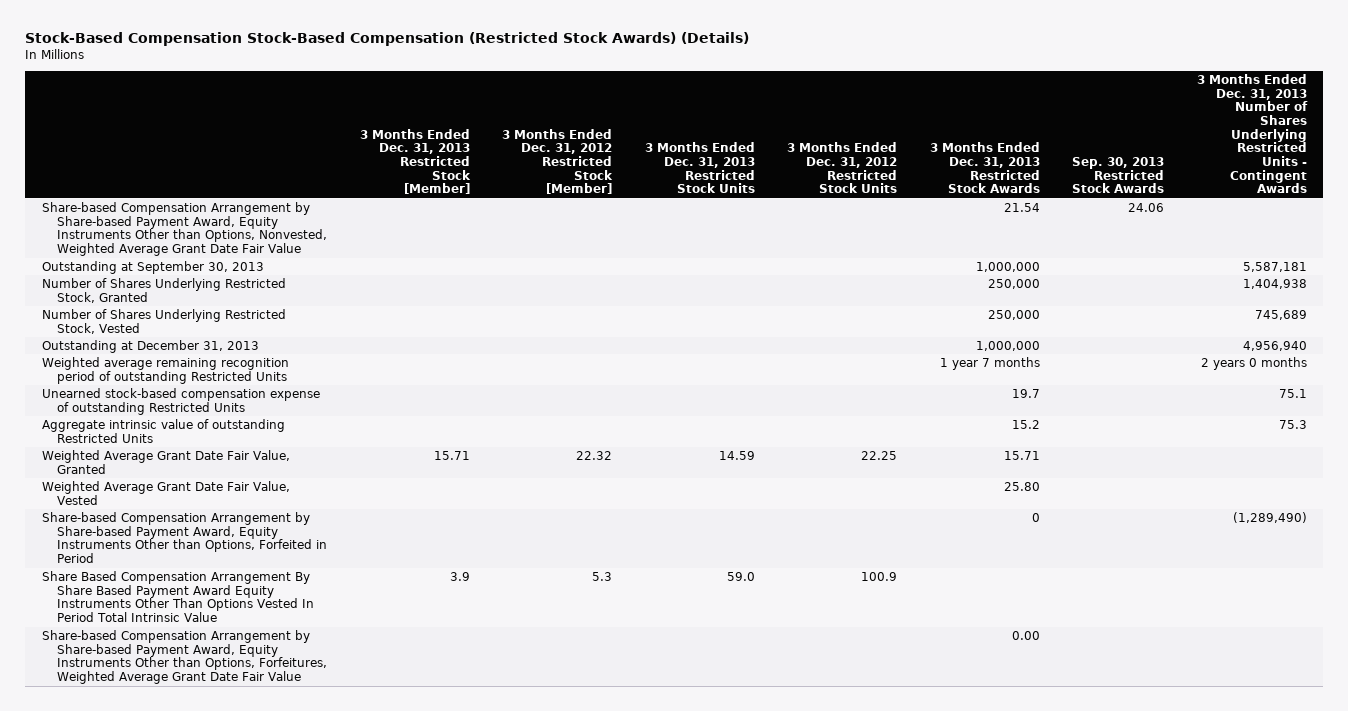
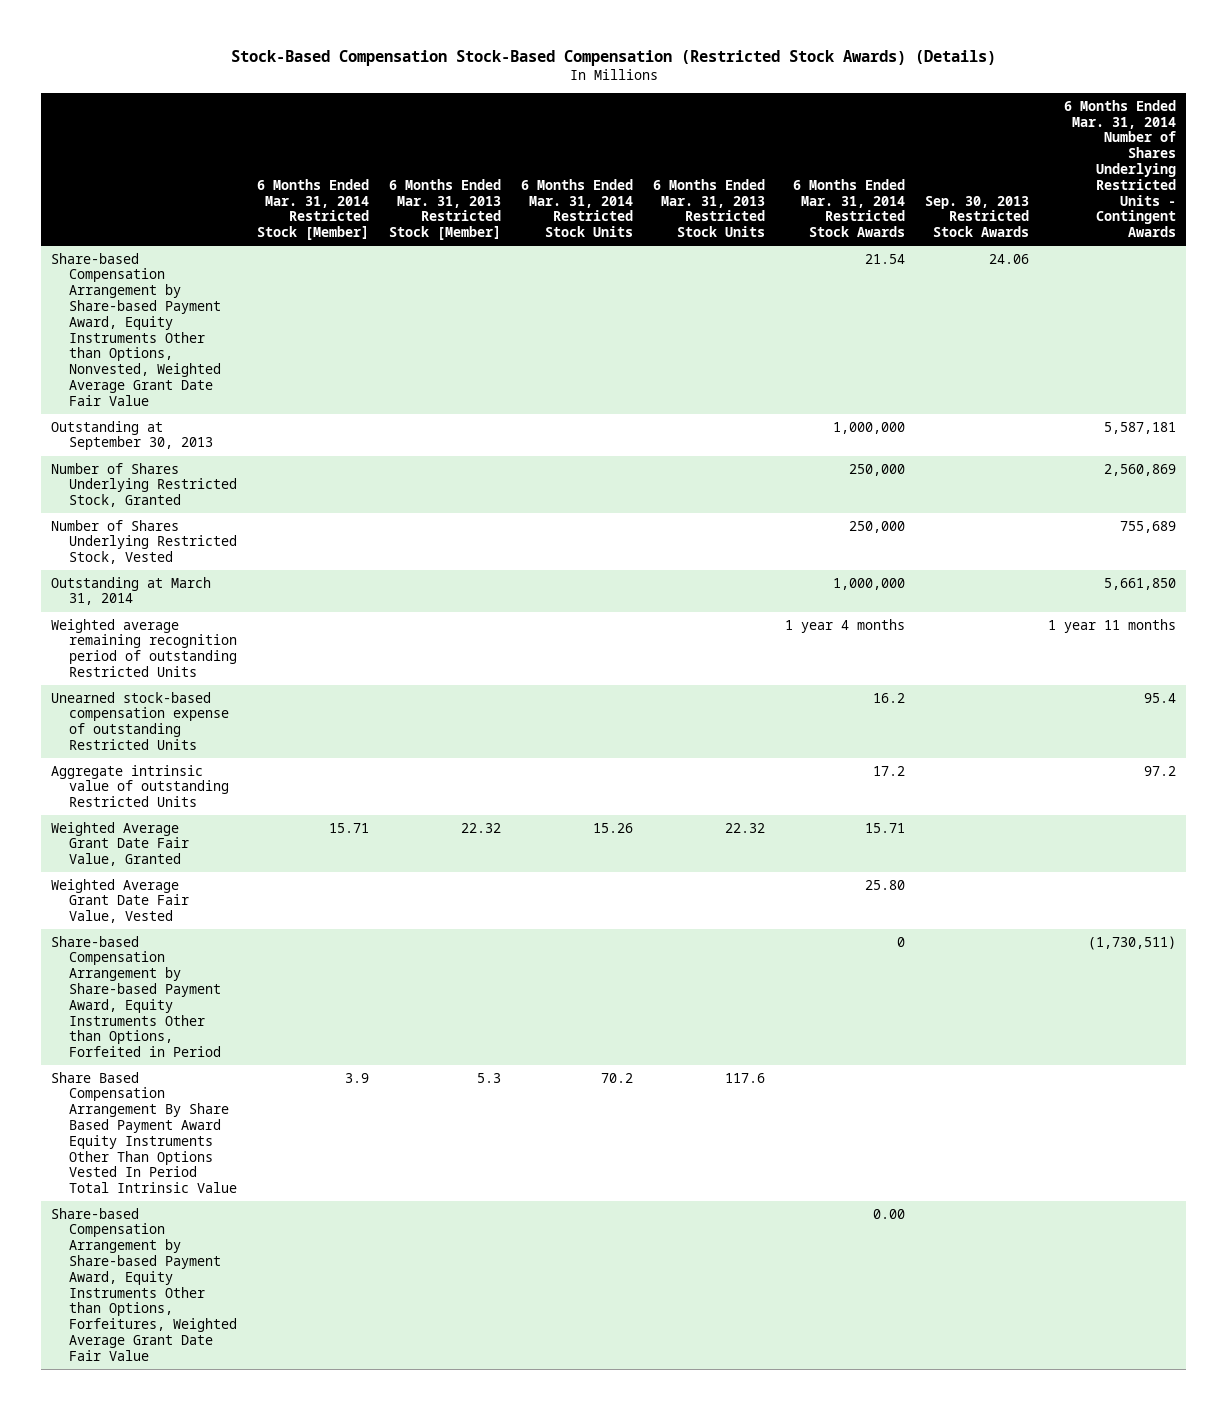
- | 3 Months Ended Dec. 31, 2013 Restricted Stock [Member] | 3 Months Ended Dec. 31, 2012 Restricted Stock [Member] | 3 Months Ended Dec. 31, 2013 Restricted Stock Units | 3 Months Ended Dec. 31, 2012 Restricted Stock Units | 3 Months Ended Dec. 31, 2013 Restricted Stock Awards | Sep. 30, 2013 Restricted Stock Awards | 3 Months Ended Dec. 31, 2013 Number of Shares Underlying Restricted Units - Contingent Awards
+ | 6 Months Ended Mar. 31, 2014 Restricted Stock [Member] | 6 Months Ended Mar. 31, 2013 Restricted Stock [Member] | 6 Months Ended Mar. 31, 2014 Restricted Stock Units | 6 Months Ended Mar. 31, 2013 Restricted Stock Units | 6 Months Ended Mar. 31, 2014 Restricted Stock Awards | Sep. 30, 2013 Restricted Stock Awards | 6 Months Ended Mar. 31, 2014 Number of Shares Underlying Restricted Units - Contingent Awards
- Outstanding at December 31, 2013 | | | | | 1,000,000 | | 4,956,940
+ Outstanding at March 31, 2014 | | | | | 1,000,000 | | 5,661,850

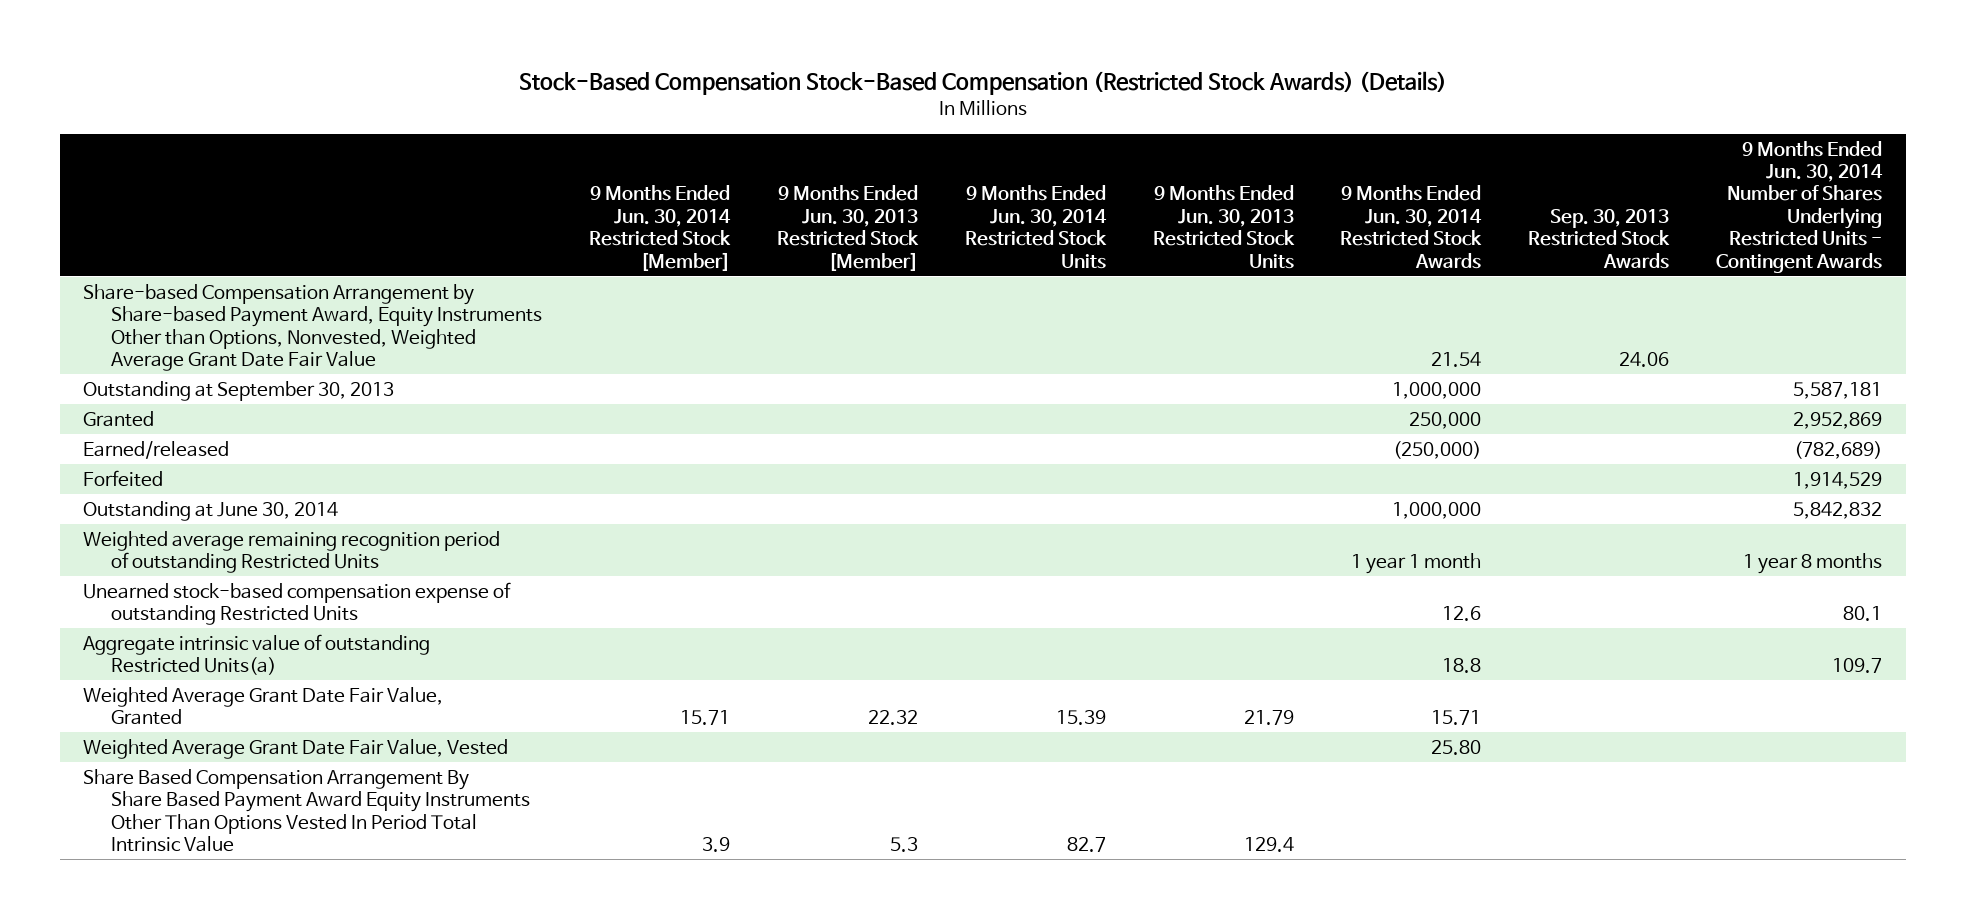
- | 6 Months Ended Mar. 31, 2014 Restricted Stock [Member] | 6 Months Ended Mar. 31, 2013 Restricted Stock [Member] | 6 Months Ended Mar. 31, 2014 Restricted Stock Units | 6 Months Ended Mar. 31, 2013 Restricted Stock Units | 6 Months Ended Mar. 31, 2014 Restricted Stock Awards | Sep. 30, 2013 Restricted Stock Awards | 6 Months Ended Mar. 31, 2014 Number of Shares Underlying Restricted Units - Contingent Awards
+ | 9 Months Ended Jun. 30, 2014 Restricted Stock [Member] | 9 Months Ended Jun. 30, 2013 Restricted Stock [Member] | 9 Months Ended Jun. 30, 2014 Restricted Stock Units | 9 Months Ended Jun. 30, 2013 Restricted Stock Units | 9 Months Ended Jun. 30, 2014 Restricted Stock Awards | Sep. 30, 2013 Restricted Stock Awards | 9 Months Ended Jun. 30, 2014 Number of Shares Underlying Restricted Units - Contingent Awards
- Number of Shares Underlying Restricted Stock, Granted | | | | | 250,000 | | 2,560,869
- Number of Shares Underlying Restricted Stock, Vested | | | | | 250,000 | | 755,689
- Outstanding at March 31, 2014 | | | | | 1,000,000 | | 5,661,850
+ Granted | | | | | 250,000 | | 2,952,869
+ Earned/released | | | | | (250,000) | | (782,689)
+ Forfeited | | | | | | | 1,914,529
+ Outstanding at June 30, 2014 | | | | | 1,000,000 | | 5,842,832
- Aggregate intrinsic value of outstanding Restricted Units | | | | | 17.2 | | 97.2
+ Aggregate intrinsic value of outstanding Restricted Units(a) | | | | | 18.8 | | 109.7
- Share-based Compensation Arrangement by Share-based Payment Award, Equity Instruments Other than Options, Forfeited in Period | | | | | 0 | | (1,730,511)
- Share-based Compensation Arrangement by Share-based Payment Award, Equity Instruments Other than Options, Forfeitures, Weighted Average Grant Date Fair Value | | | | | 0.00 | |

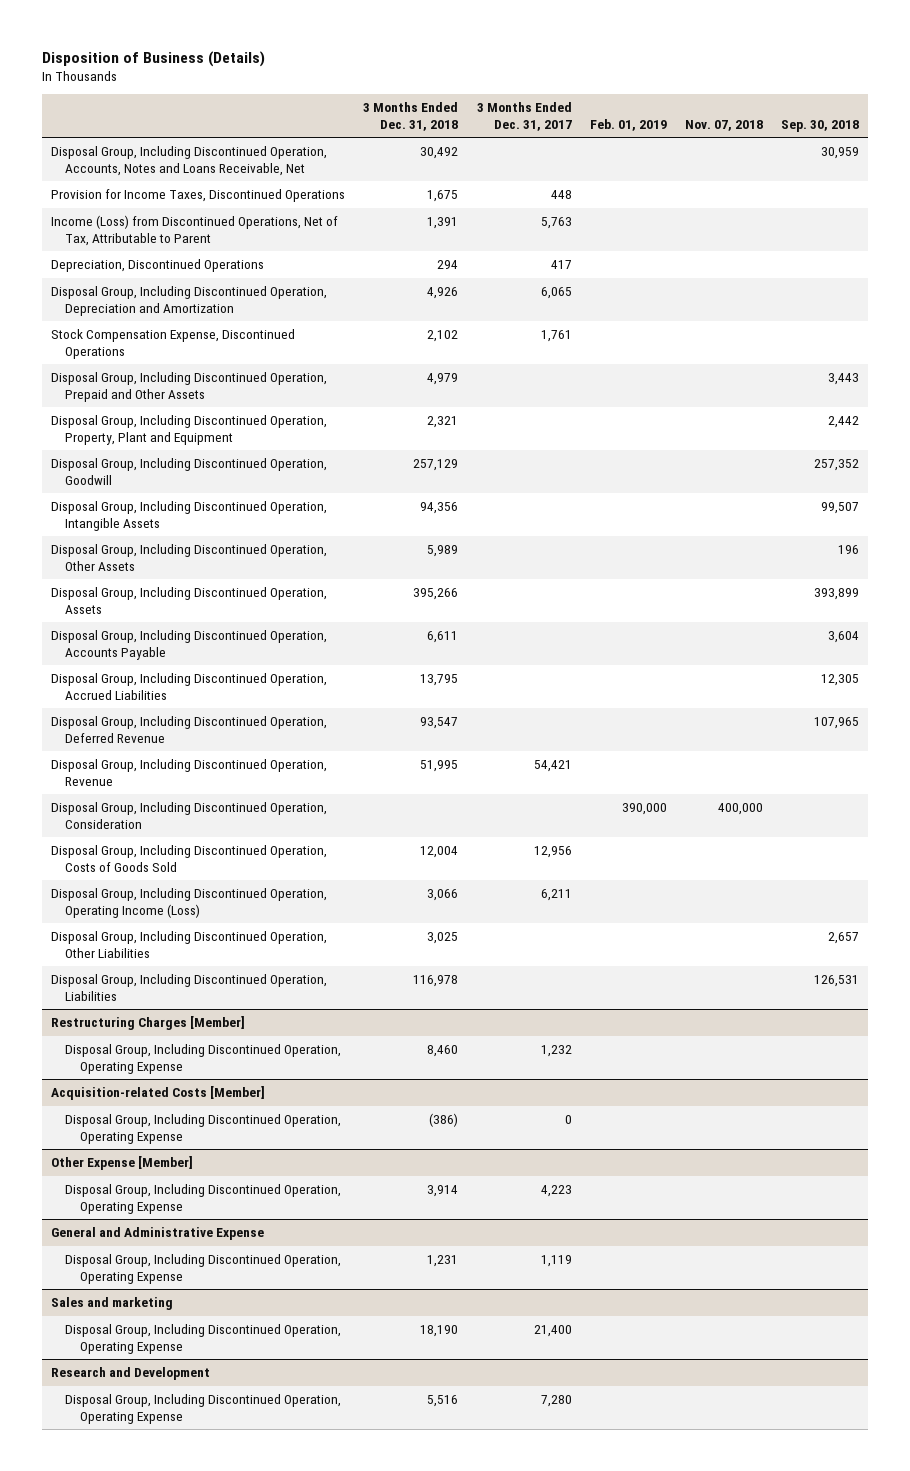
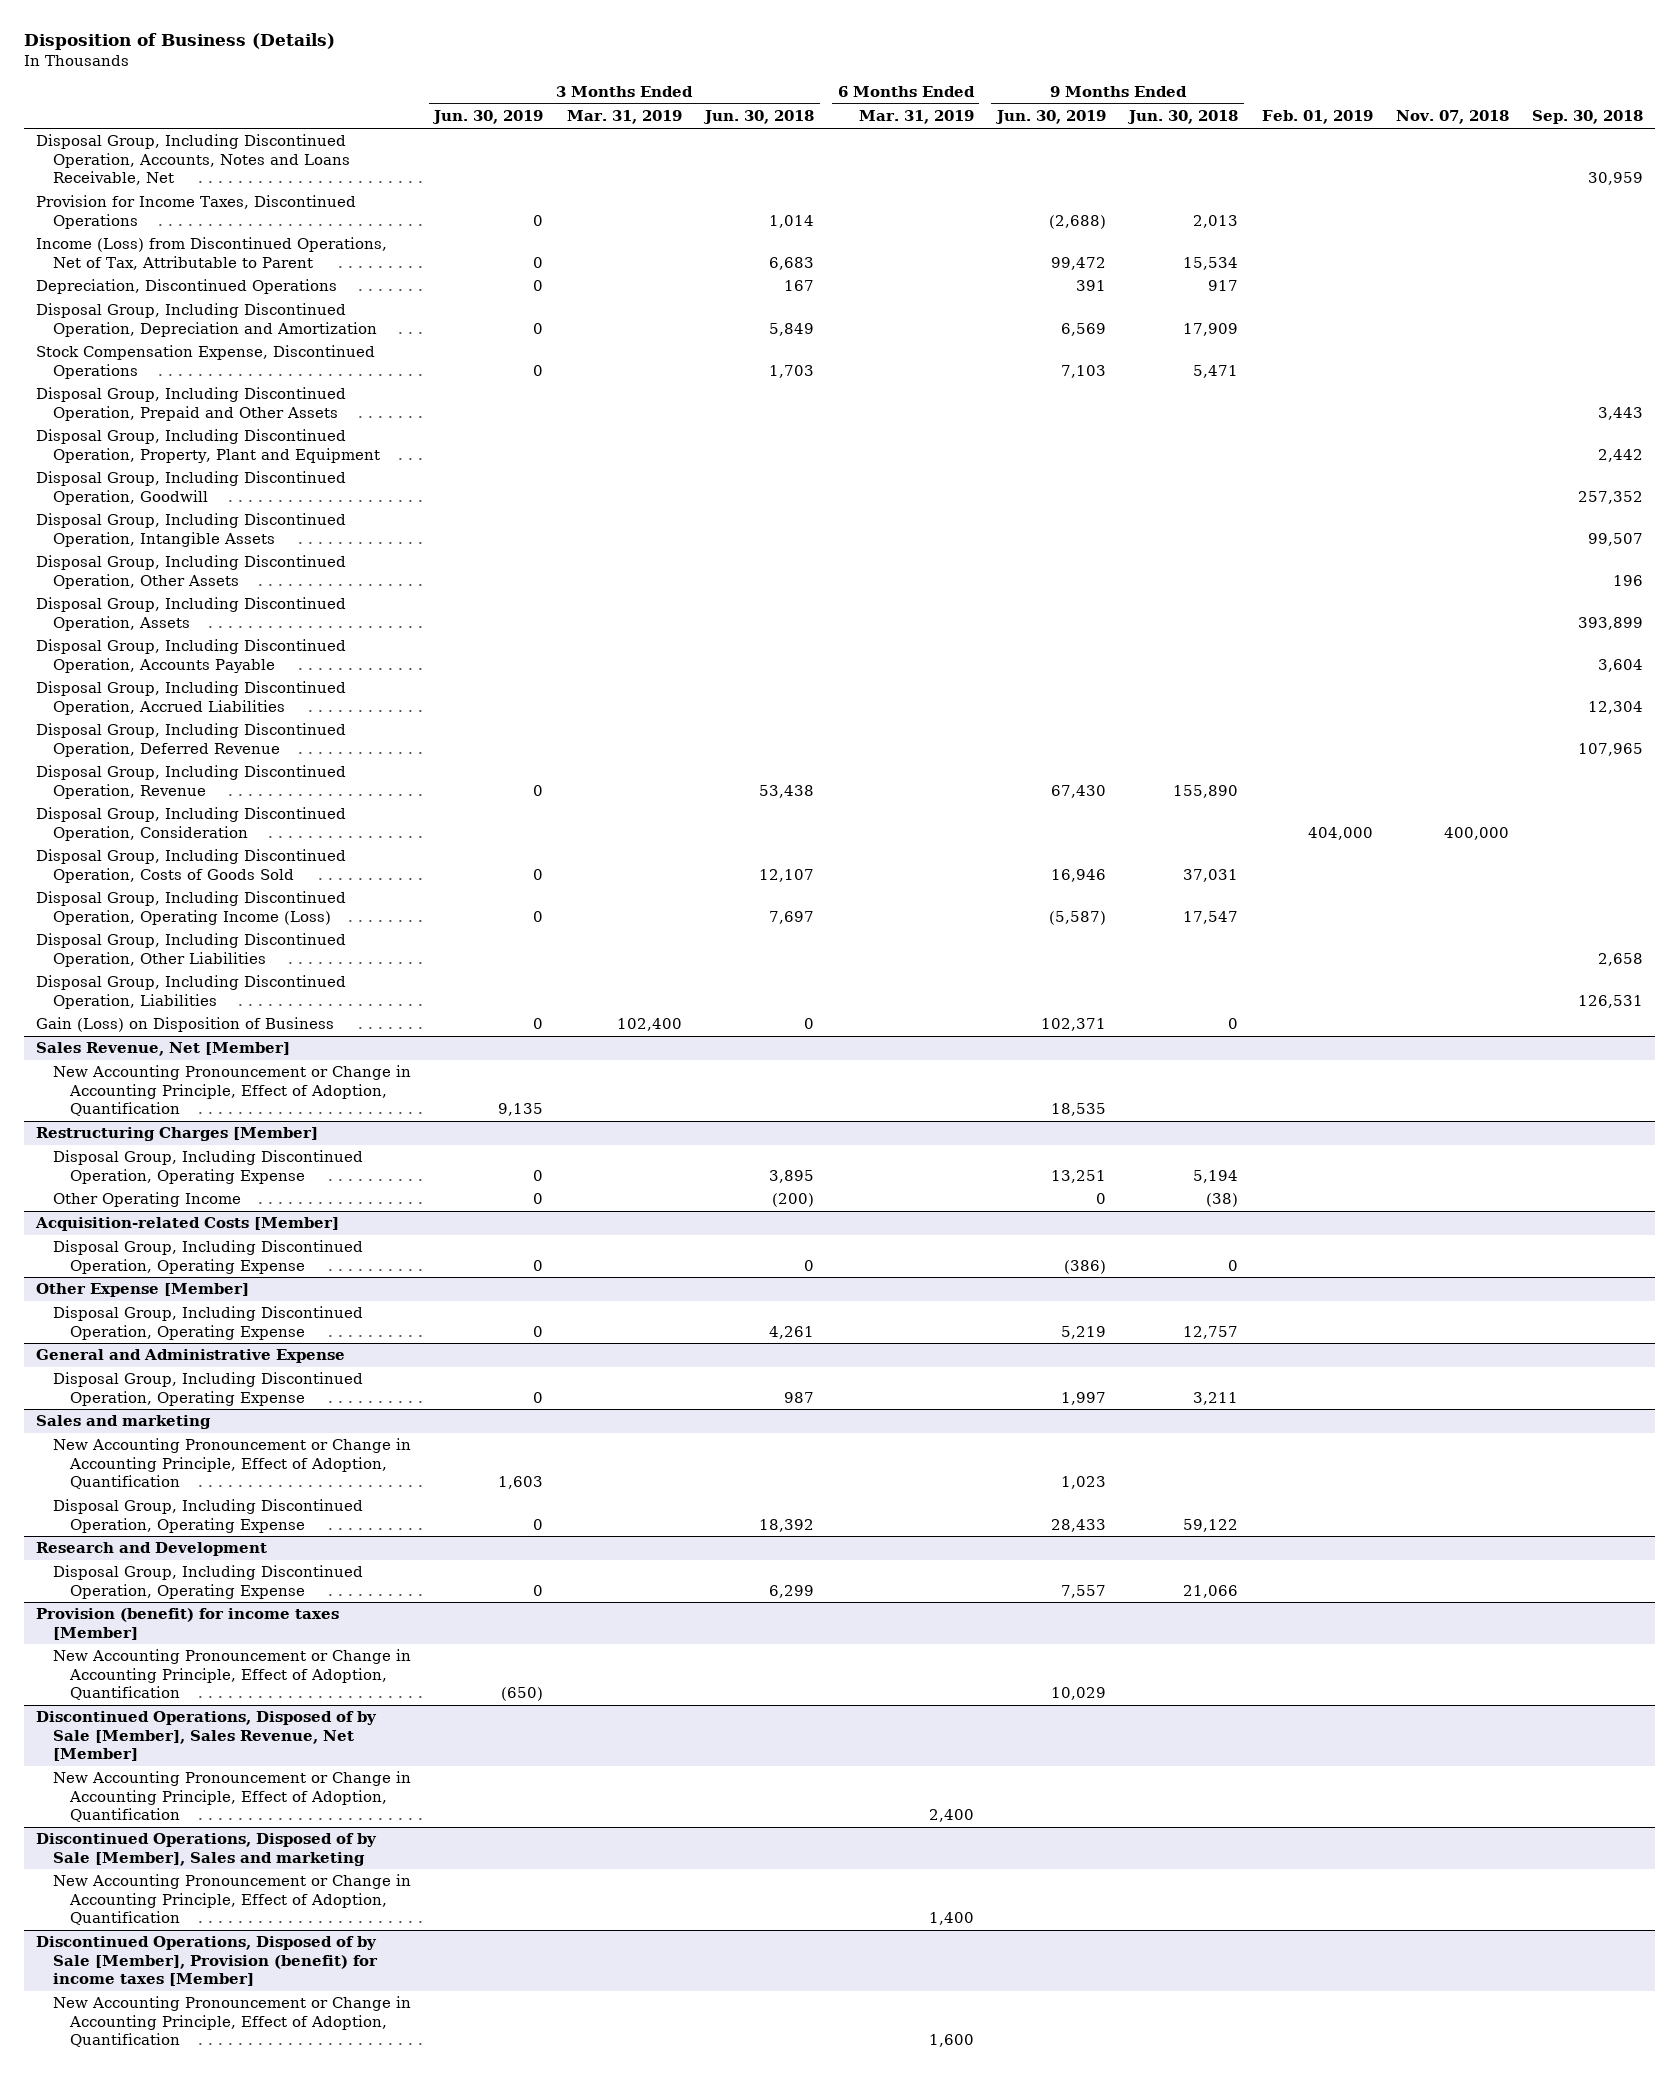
- | 3 Months Ended Dec. 31, 2018 | 3 Months Ended Dec. 31, 2017 | Feb. 01, 2019 | Nov. 07, 2018 | Sep. 30, 2018
+ | 3 Months Ended Jun. 30, 2019 | 3 Months Ended Mar. 31, 2019 | 3 Months Ended Jun. 30, 2018 | 6 Months Ended Mar. 31, 2019 | 9 Months Ended Jun. 30, 2019 | 9 Months Ended Jun. 30, 2018 | Feb. 01, 2019 | Nov. 07, 2018 | Sep. 30, 2018
- Disposal Group, Including Discontinued Operation, Accrued Liabilities | 13,795 | | | | 12,305
+ Disposal Group, Including Discontinued Operation, Accrued Liabilities | | | | | | | | | 12,304
- Disposal Group, Including Discontinued Operation, Consideration | | | 390,000 | 400,000 |
+ Disposal Group, Including Discontinued Operation, Consideration | | | | | | | 404,000 | 400,000 |
- Disposal Group, Including Discontinued Operation, Other Liabilities | 3,025 | | | | 2,657
+ Disposal Group, Including Discontinued Operation, Other Liabilities | | | | | | | | | 2,658
+ Gain (Loss) on Disposition of Business | 0 | 102,400 | 0 | | 102,371 | 0 | | |
+ Sales Revenue, Net [Member]
+ New Accounting Pronouncement or Change in Accounting Principle, Effect of Adoption, Quantification | 9,135 | | | | 18,535 | | | |
@ Restructuring Charges [Member]
+ Other Operating Income | 0 | | (200) | | 0 | (38) | | |
@ Sales and marketing
+ New Accounting Pronouncement or Change in Accounting Principle, Effect of Adoption, Quantification | 1,603 | | | | 1,023 | | | |
+ Provision (benefit) for income taxes [Member]
+ New Accounting Pronouncement or Change in Accounting Principle, Effect of Adoption, Quantification | (650) | | | | 10,029 | | | |
+ Discontinued Operations, Disposed of by Sale [Member], Sales Revenue, Net [Member]
+ New Accounting Pronouncement or Change in Accounting Principle, Effect of Adoption, Quantification | | | | 2,400 | | | | |
+ Discontinued Operations, Disposed of by Sale [Member], Sales and marketing
+ New Accounting Pronouncement or Change in Accounting Principle, Effect of Adoption, Quantification | | | | 1,400 | | | | |
+ Discontinued Operations, Disposed of by Sale [Member], Provision (benefit) for income taxes [Member]
+ New Accounting Pronouncement or Change in Accounting Principle, Effect of Adoption, Quantification | | | | 1,600 | | | | |

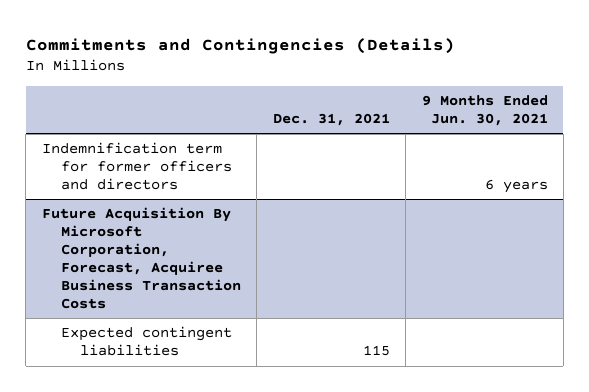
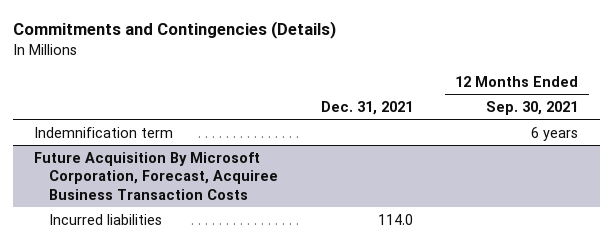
- | Dec. 31, 2021 | 9 Months Ended Jun. 30, 2021
+ | Dec. 31, 2021 | 12 Months Ended Sep. 30, 2021
- Indemnification term for former officers and directors | | 6 years
+ Indemnification term | | 6 years
@ Future Acquisition By Microsoft Corporation, Forecast, Acquiree Business Transaction Costs
- Expected contingent liabilities | 115 |
+ Incurred liabilities | 114.0 |

